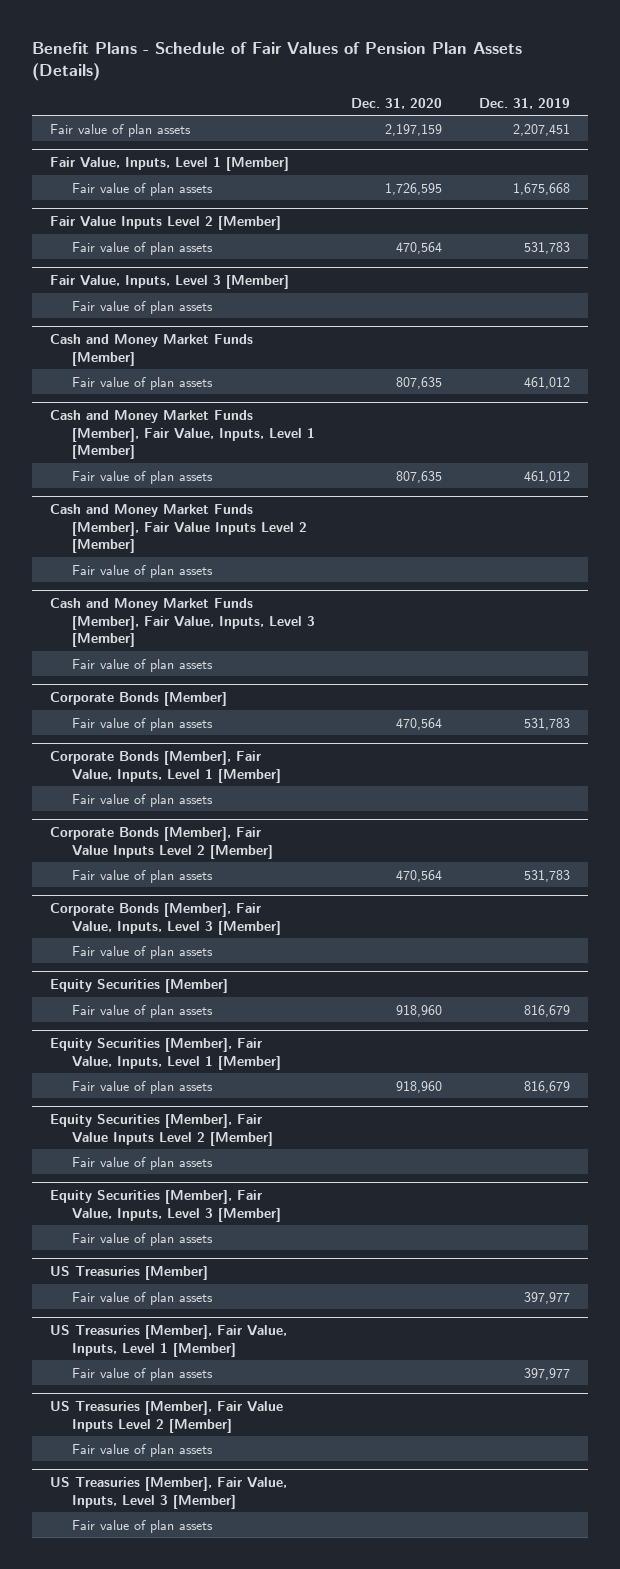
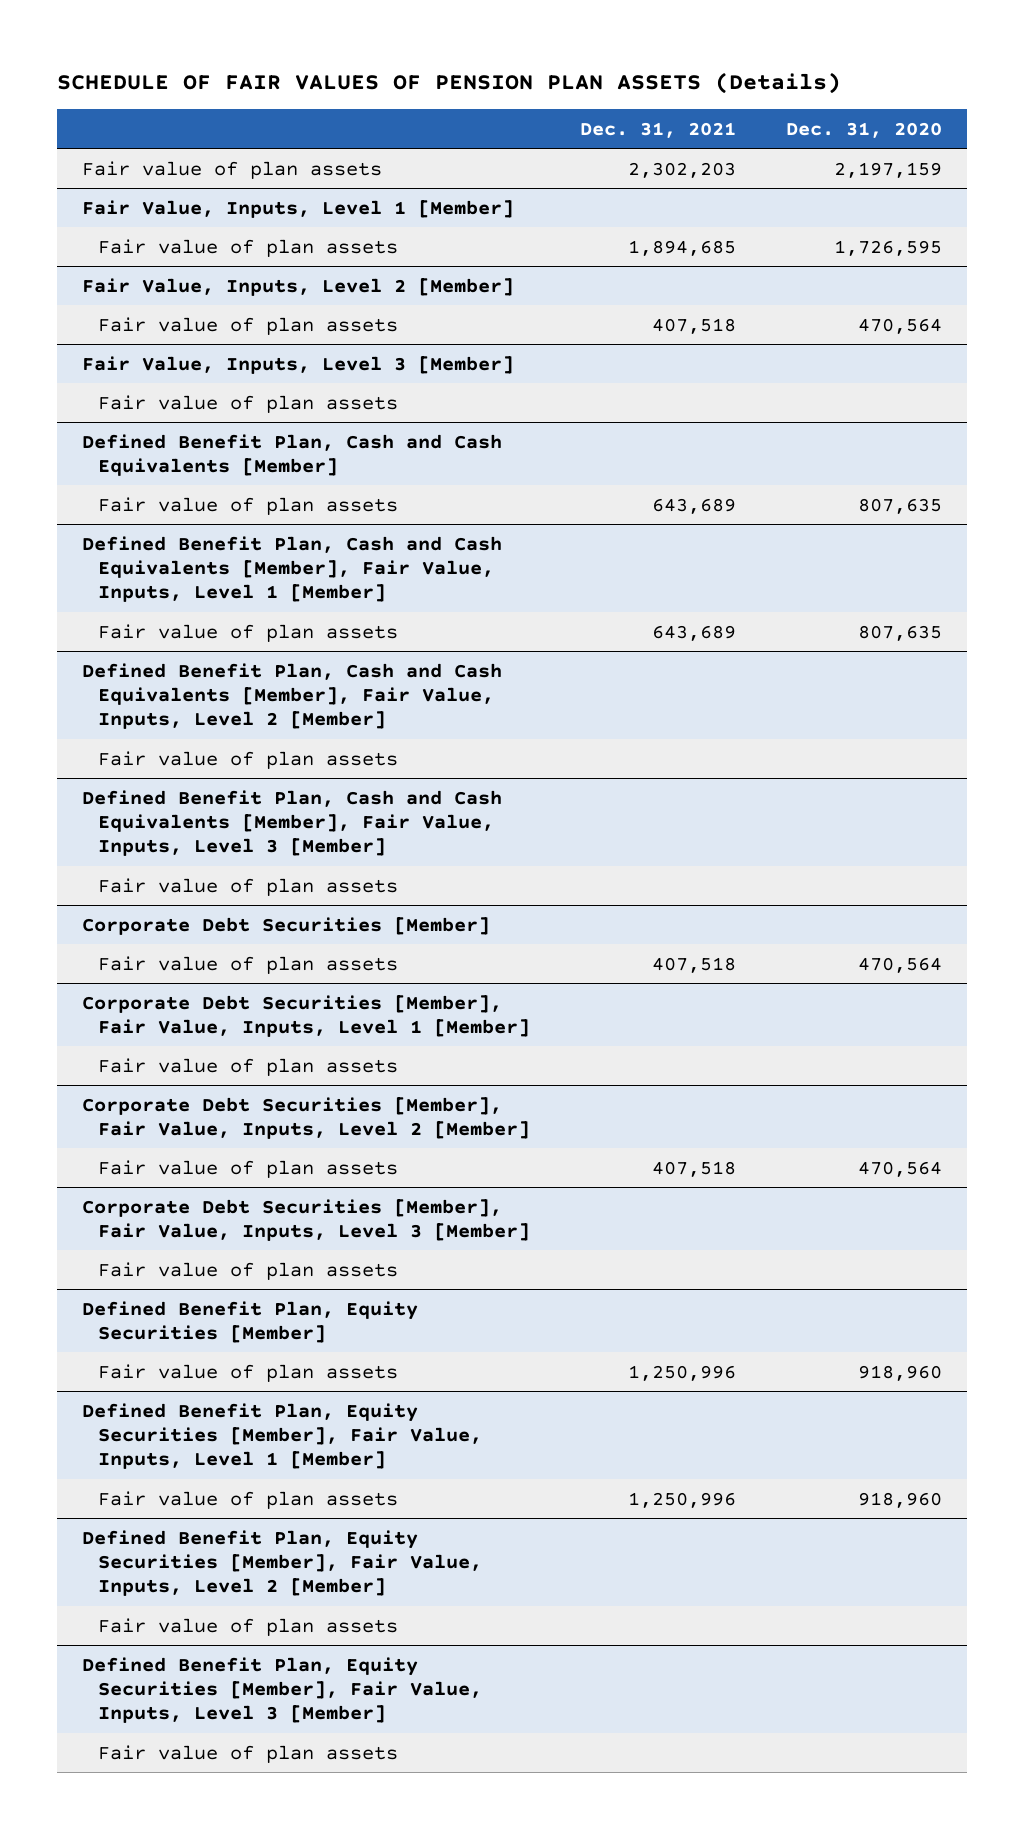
- Benefit Plans - Schedule of Fair Values of Pension Plan Assets (Details)
+ SCHEDULE OF FAIR VALUES OF PENSION PLAN ASSETS (Details)
- | Dec. 31, 2020 | Dec. 31, 2019
+ | Dec. 31, 2021 | Dec. 31, 2020
- Fair Value Inputs Level 2 [Member]
+ Fair Value, Inputs, Level 2 [Member]
- Cash and Money Market Funds [Member]
+ Defined Benefit Plan, Cash and Cash Equivalents [Member]
- Cash and Money Market Funds [Member], Fair Value, Inputs, Level 1 [Member]
+ Defined Benefit Plan, Cash and Cash Equivalents [Member], Fair Value, Inputs, Level 1 [Member]
- Cash and Money Market Funds [Member], Fair Value Inputs Level 2 [Member]
+ Defined Benefit Plan, Cash and Cash Equivalents [Member], Fair Value, Inputs, Level 2 [Member]
- Cash and Money Market Funds [Member], Fair Value, Inputs, Level 3 [Member]
+ Defined Benefit Plan, Cash and Cash Equivalents [Member], Fair Value, Inputs, Level 3 [Member]
- Corporate Bonds [Member]
+ Corporate Debt Securities [Member]
- Corporate Bonds [Member], Fair Value, Inputs, Level 1 [Member]
+ Corporate Debt Securities [Member], Fair Value, Inputs, Level 1 [Member]
- Corporate Bonds [Member], Fair Value Inputs Level 2 [Member]
+ Corporate Debt Securities [Member], Fair Value, Inputs, Level 2 [Member]
- Corporate Bonds [Member], Fair Value, Inputs, Level 3 [Member]
+ Corporate Debt Securities [Member], Fair Value, Inputs, Level 3 [Member]
- Equity Securities [Member]
+ Defined Benefit Plan, Equity Securities [Member]
- Equity Securities [Member], Fair Value, Inputs, Level 1 [Member]
+ Defined Benefit Plan, Equity Securities [Member], Fair Value, Inputs, Level 1 [Member]
- Equity Securities [Member], Fair Value Inputs Level 2 [Member]
- Fair value of plan assets
- Equity Securities [Member], Fair Value, Inputs, Level 3 [Member]
- Fair value of plan assets
- US Treasuries [Member]
- Fair value of plan assets | | 397,977
- US Treasuries [Member], Fair Value, Inputs, Level 1 [Member]
- Fair value of plan assets | | 397,977
- US Treasuries [Member], Fair Value Inputs Level 2 [Member]
+ Defined Benefit Plan, Equity Securities [Member], Fair Value, Inputs, Level 2 [Member]
- US Treasuries [Member], Fair Value, Inputs, Level 3 [Member]
+ Defined Benefit Plan, Equity Securities [Member], Fair Value, Inputs, Level 3 [Member]

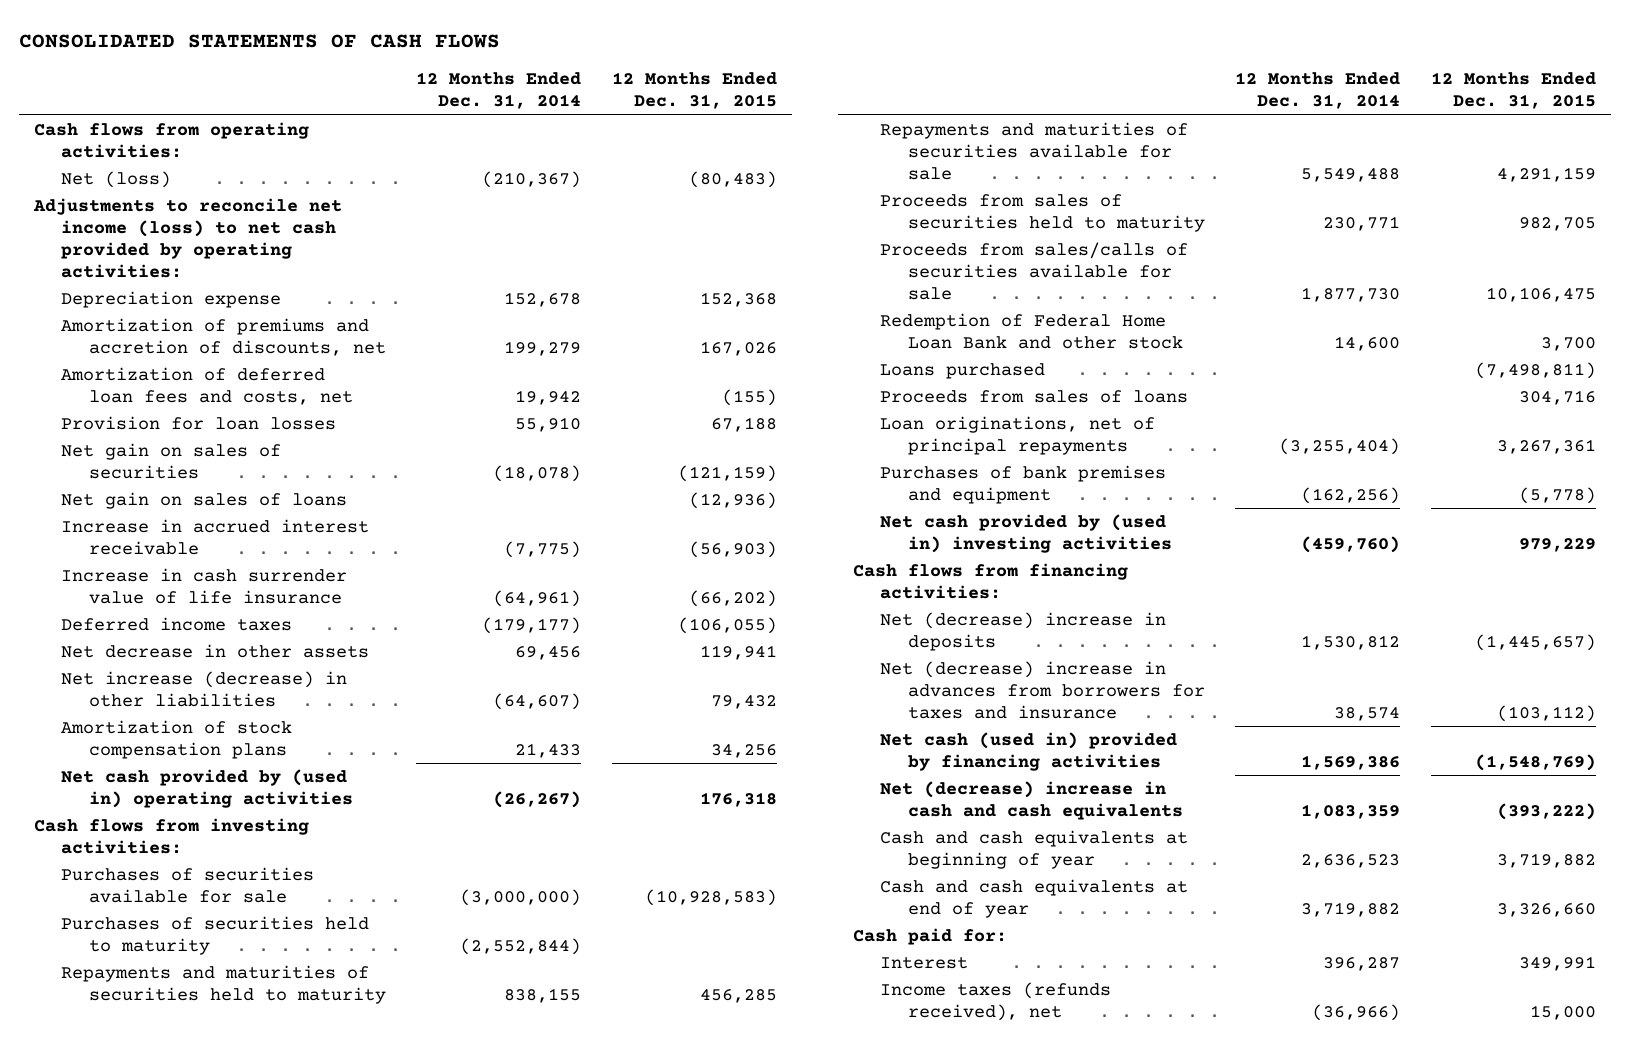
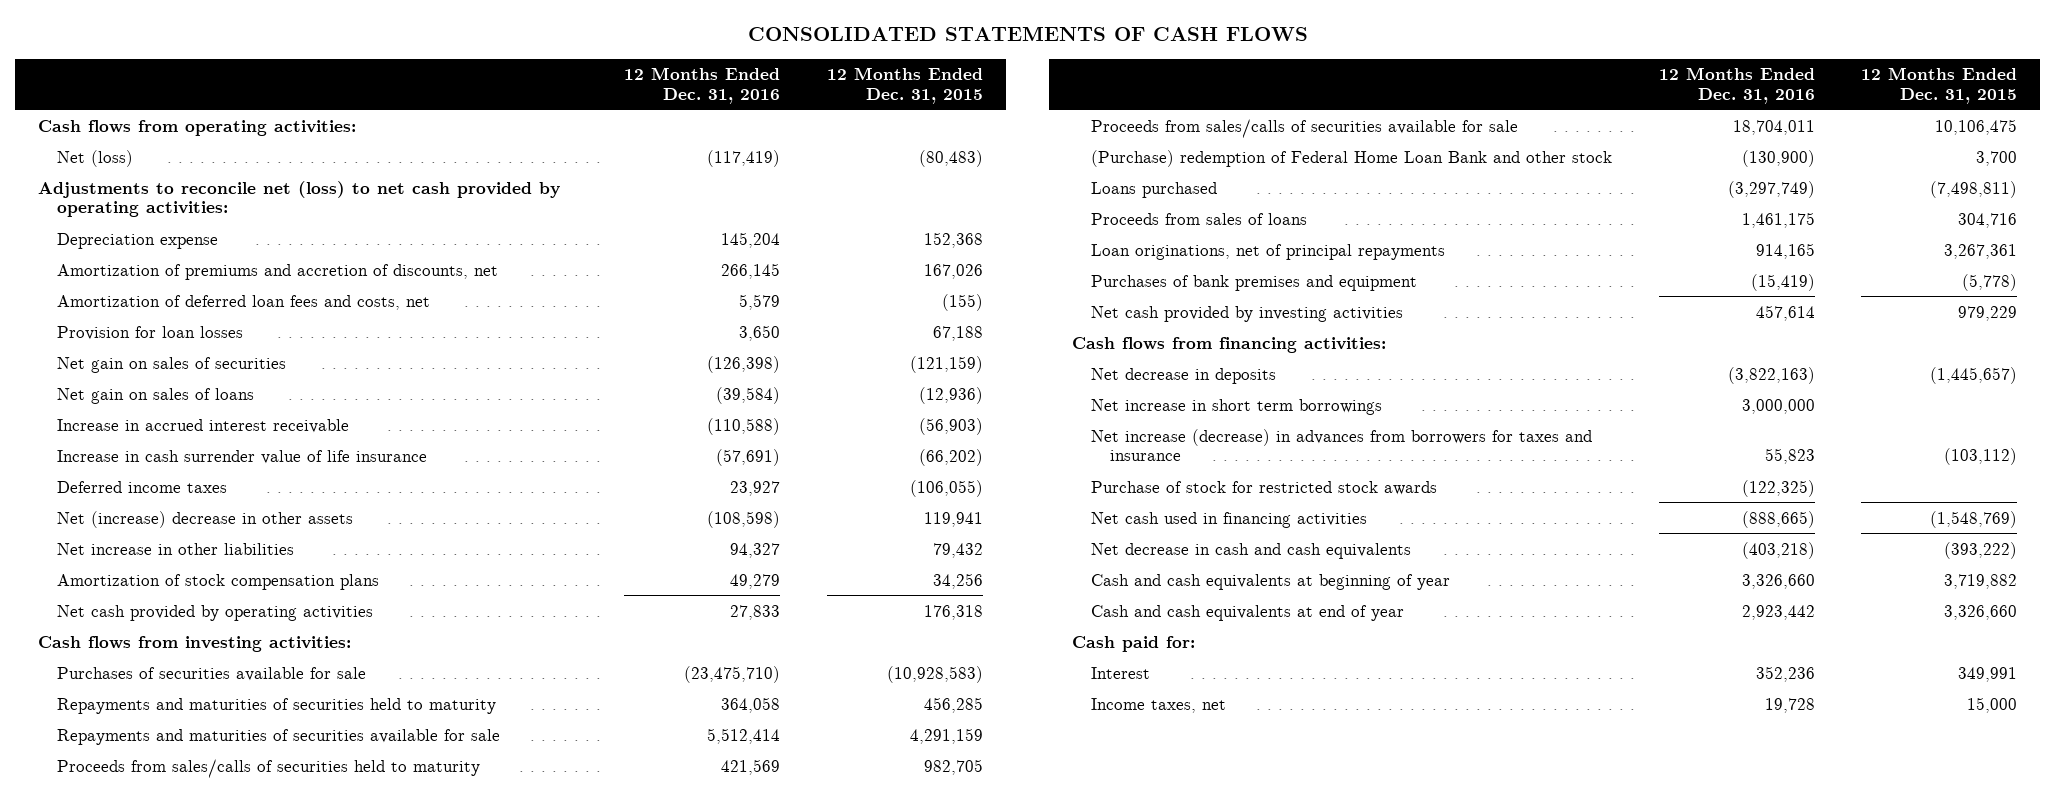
- | 12 Months Ended Dec. 31, 2014 | 12 Months Ended Dec. 31, 2015
+ | 12 Months Ended Dec. 31, 2016 | 12 Months Ended Dec. 31, 2015
- Adjustments to reconcile net income (loss) to net cash provided by operating activities:
+ Adjustments to reconcile net (loss) to net cash provided by operating activities:
- Net decrease in other assets | 69,456 | 119,941
- Net increase (decrease) in other liabilities | (64,607) | 79,432
+ Net (increase) decrease in other assets | (108,598) | 119,941
+ Net increase in other liabilities | 94,327 | 79,432
- Net cash provided by (used in) operating activities | (26,267) | 176,318
+ Net cash provided by operating activities | 27,833 | 176,318
- Purchases of securities held to maturity | (2,552,844) |
- Proceeds from sales of securities held to maturity | 230,771 | 982,705
+ Proceeds from sales/calls of securities held to maturity | 421,569 | 982,705
- Redemption of Federal Home Loan Bank and other stock | 14,600 | 3,700
+ (Purchase) redemption of Federal Home Loan Bank and other stock | (130,900) | 3,700
- Net cash provided by (used in) investing activities | (459,760) | 979,229
+ Net cash provided by investing activities | 457,614 | 979,229
- Net (decrease) increase in deposits | 1,530,812 | (1,445,657)
- Net (decrease) increase in advances from borrowers for taxes and insurance | 38,574 | (103,112)
- Net cash (used in) provided by financing activities | 1,569,386 | (1,548,769)
- Net (decrease) increase in cash and cash equivalents | 1,083,359 | (393,222)
+ Net decrease in deposits | (3,822,163) | (1,445,657)
+ Net increase in short term borrowings | 3,000,000 |
+ Net increase (decrease) in advances from borrowers for taxes and insurance | 55,823 | (103,112)
+ Purchase of stock for restricted stock awards | (122,325) |
+ Net cash used in financing activities | (888,665) | (1,548,769)
+ Net decrease in cash and cash equivalents | (403,218) | (393,222)
- Income taxes (refunds received), net | (36,966) | 15,000
+ Income taxes, net | 19,728 | 15,000

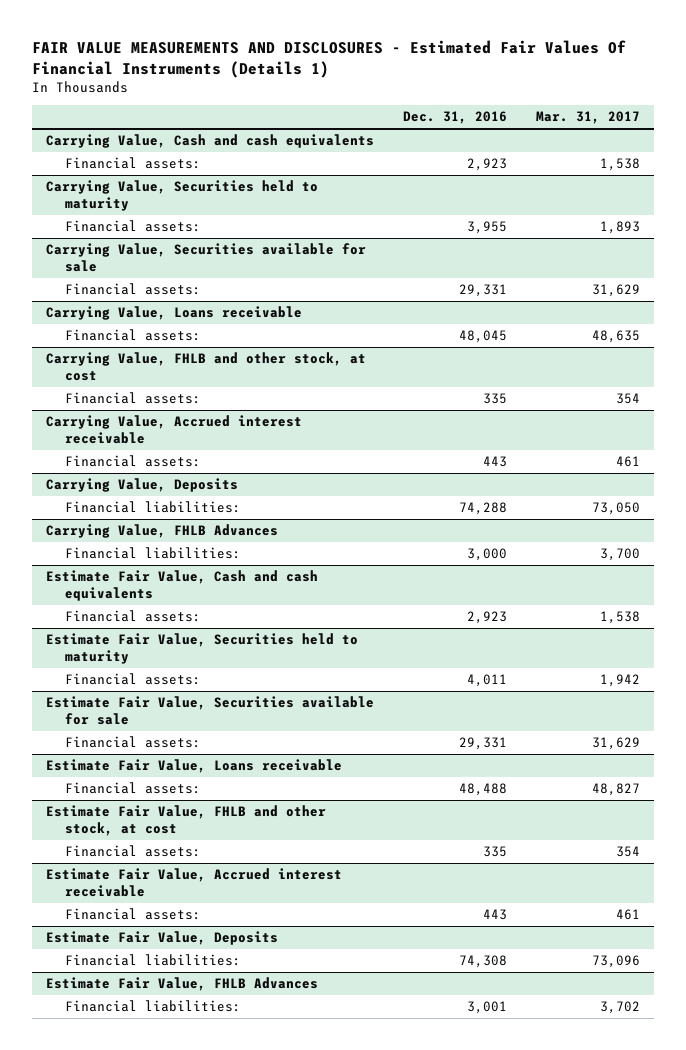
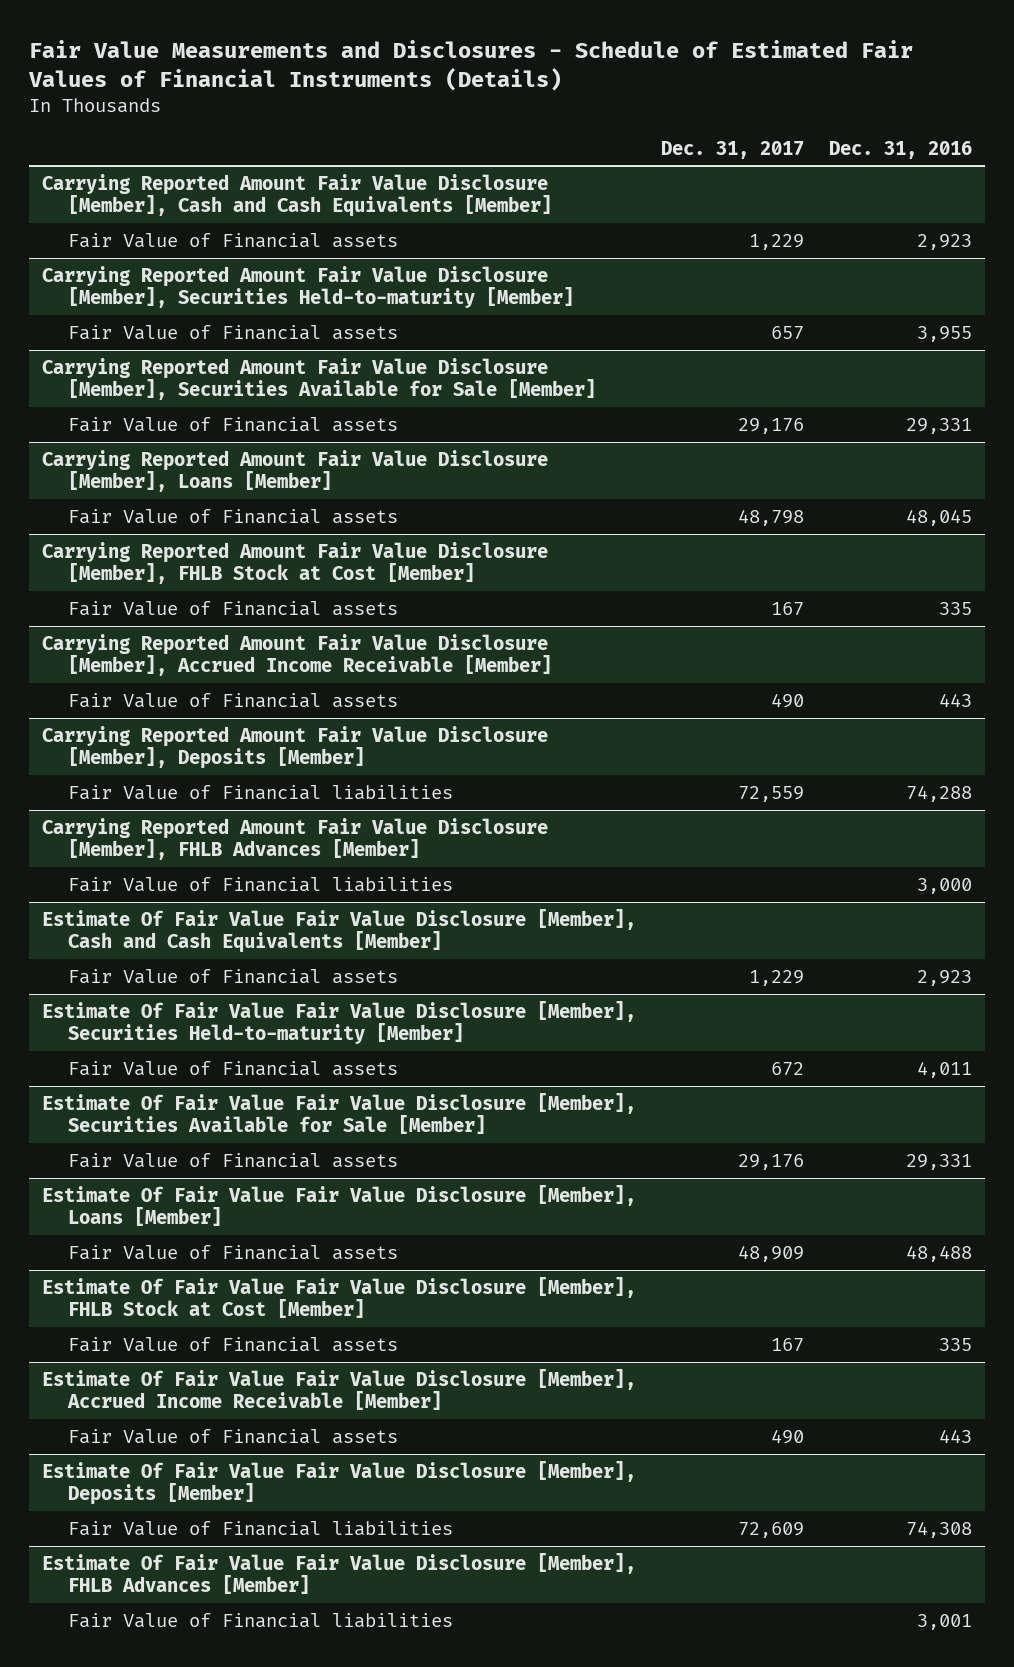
- FAIR VALUE MEASUREMENTS AND DISCLOSURES - Estimated Fair Values Of Financial Instruments (Details 1)
+ Fair Value Measurements and Disclosures - Schedule of Estimated Fair Values of Financial Instruments (Details)
- | Dec. 31, 2016 | Mar. 31, 2017
+ | Dec. 31, 2017 | Dec. 31, 2016
- Carrying Value, Cash and cash equivalents
- Financial assets: | 2,923 | 1,538
- Carrying Value, Securities held to maturity
- Financial assets: | 3,955 | 1,893
- Carrying Value, Securities available for sale
- Financial assets: | 29,331 | 31,629
- Carrying Value, Loans receivable
- Financial assets: | 48,045 | 48,635
- Carrying Value, FHLB and other stock, at cost
- Financial assets: | 335 | 354
- Carrying Value, Accrued interest receivable
- Financial assets: | 443 | 461
- Carrying Value, Deposits
- Financial liabilities: | 74,288 | 73,050
- Carrying Value, FHLB Advances
- Financial liabilities: | 3,000 | 3,700
- Estimate Fair Value, Cash and cash equivalents
- Financial assets: | 2,923 | 1,538
- Estimate Fair Value, Securities held to maturity
- Financial assets: | 4,011 | 1,942
- Estimate Fair Value, Securities available for sale
- Financial assets: | 29,331 | 31,629
- Estimate Fair Value, Loans receivable
- Financial assets: | 48,488 | 48,827
- Estimate Fair Value, FHLB and other stock, at cost
- Financial assets: | 335 | 354
- Estimate Fair Value, Accrued interest receivable
- Financial assets: | 443 | 461
- Estimate Fair Value, Deposits
- Financial liabilities: | 74,308 | 73,096
- Estimate Fair Value, FHLB Advances
- Financial liabilities: | 3,001 | 3,702
+ Carrying Reported Amount Fair Value Disclosure [Member], Cash and Cash Equivalents [Member]
+ Fair Value of Financial assets | 1,229 | 2,923
+ Carrying Reported Amount Fair Value Disclosure [Member], Securities Held-to-maturity [Member]
+ Fair Value of Financial assets | 657 | 3,955
+ Carrying Reported Amount Fair Value Disclosure [Member], Securities Available for Sale [Member]
+ Fair Value of Financial assets | 29,176 | 29,331
+ Carrying Reported Amount Fair Value Disclosure [Member], Loans [Member]
+ Fair Value of Financial assets | 48,798 | 48,045
+ Carrying Reported Amount Fair Value Disclosure [Member], FHLB Stock at Cost [Member]
+ Fair Value of Financial assets | 167 | 335
+ Carrying Reported Amount Fair Value Disclosure [Member], Accrued Income Receivable [Member]
+ Fair Value of Financial assets | 490 | 443
+ Carrying Reported Amount Fair Value Disclosure [Member], Deposits [Member]
+ Fair Value of Financial liabilities | 72,559 | 74,288
+ Carrying Reported Amount Fair Value Disclosure [Member], FHLB Advances [Member]
+ Fair Value of Financial liabilities | | 3,000
+ Estimate Of Fair Value Fair Value Disclosure [Member], Cash and Cash Equivalents [Member]
+ Fair Value of Financial assets | 1,229 | 2,923
+ Estimate Of Fair Value Fair Value Disclosure [Member], Securities Held-to-maturity [Member]
+ Fair Value of Financial assets | 672 | 4,011
+ Estimate Of Fair Value Fair Value Disclosure [Member], Securities Available for Sale [Member]
+ Fair Value of Financial assets | 29,176 | 29,331
+ Estimate Of Fair Value Fair Value Disclosure [Member], Loans [Member]
+ Fair Value of Financial assets | 48,909 | 48,488
+ Estimate Of Fair Value Fair Value Disclosure [Member], FHLB Stock at Cost [Member]
+ Fair Value of Financial assets | 167 | 335
+ Estimate Of Fair Value Fair Value Disclosure [Member], Accrued Income Receivable [Member]
+ Fair Value of Financial assets | 490 | 443
+ Estimate Of Fair Value Fair Value Disclosure [Member], Deposits [Member]
+ Fair Value of Financial liabilities | 72,609 | 74,308
+ Estimate Of Fair Value Fair Value Disclosure [Member], FHLB Advances [Member]
+ Fair Value of Financial liabilities | | 3,001

